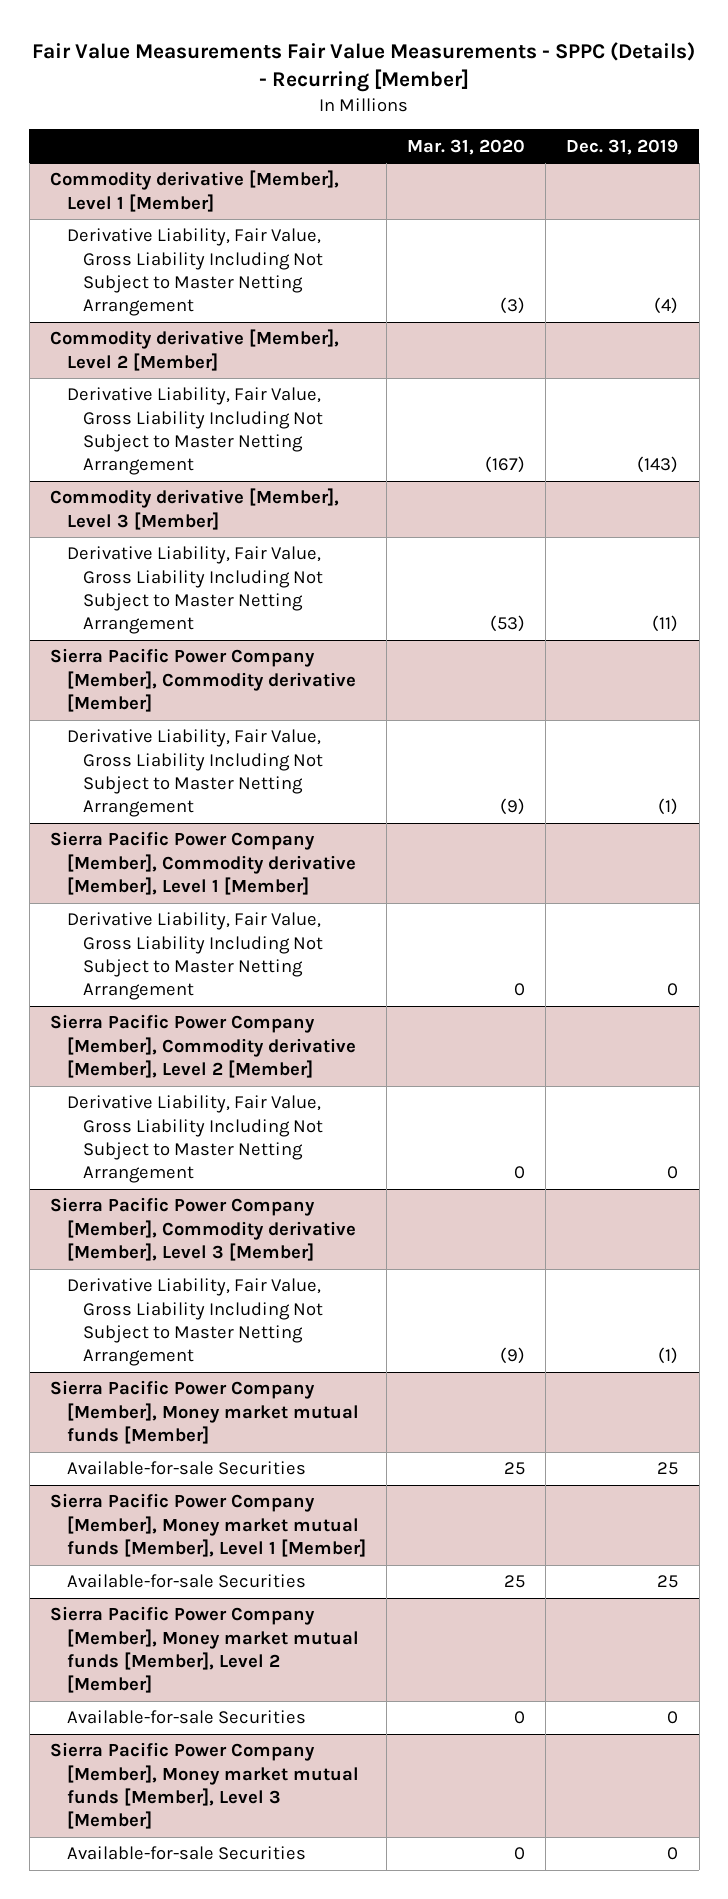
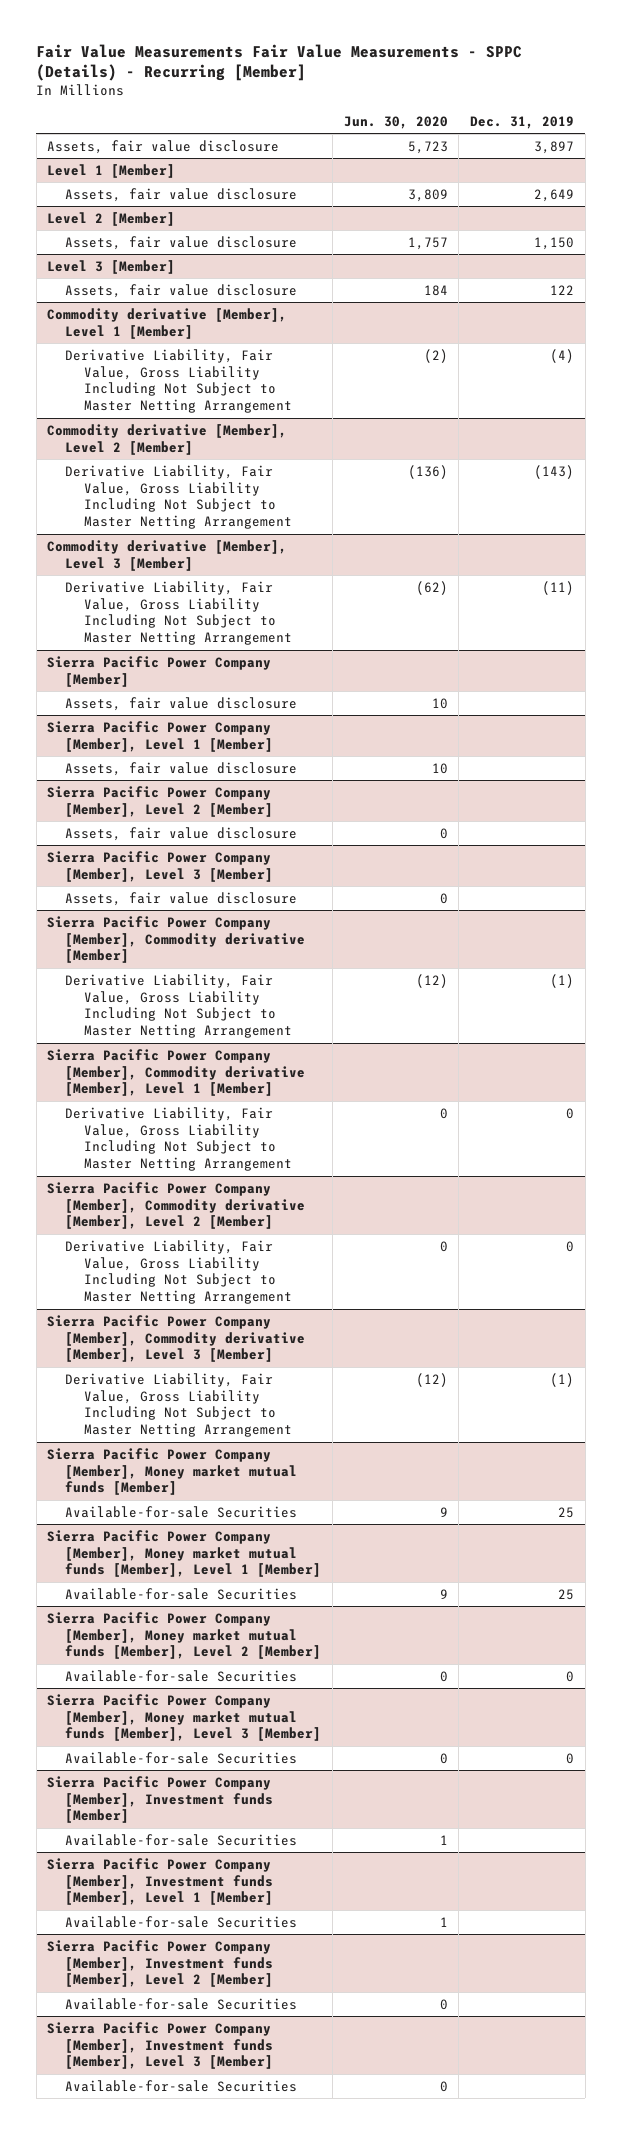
- | Mar. 31, 2020 | Dec. 31, 2019
+ | Jun. 30, 2020 | Dec. 31, 2019
+ Assets, fair value disclosure | 5,723 | 3,897
+ Level 1 [Member]
+ Assets, fair value disclosure | 3,809 | 2,649
+ Level 2 [Member]
+ Assets, fair value disclosure | 1,757 | 1,150
+ Level 3 [Member]
+ Assets, fair value disclosure | 184 | 122
+ Sierra Pacific Power Company [Member]
+ Assets, fair value disclosure | 10 |
+ Sierra Pacific Power Company [Member], Level 1 [Member]
+ Assets, fair value disclosure | 10 |
+ Sierra Pacific Power Company [Member], Level 2 [Member]
+ Assets, fair value disclosure | 0 |
+ Sierra Pacific Power Company [Member], Level 3 [Member]
+ Assets, fair value disclosure | 0 |
+ Sierra Pacific Power Company [Member], Investment funds [Member]
+ Available-for-sale Securities | 1 |
+ Sierra Pacific Power Company [Member], Investment funds [Member], Level 1 [Member]
+ Available-for-sale Securities | 1 |
+ Sierra Pacific Power Company [Member], Investment funds [Member], Level 2 [Member]
+ Available-for-sale Securities | 0 |
+ Sierra Pacific Power Company [Member], Investment funds [Member], Level 3 [Member]
+ Available-for-sale Securities | 0 |

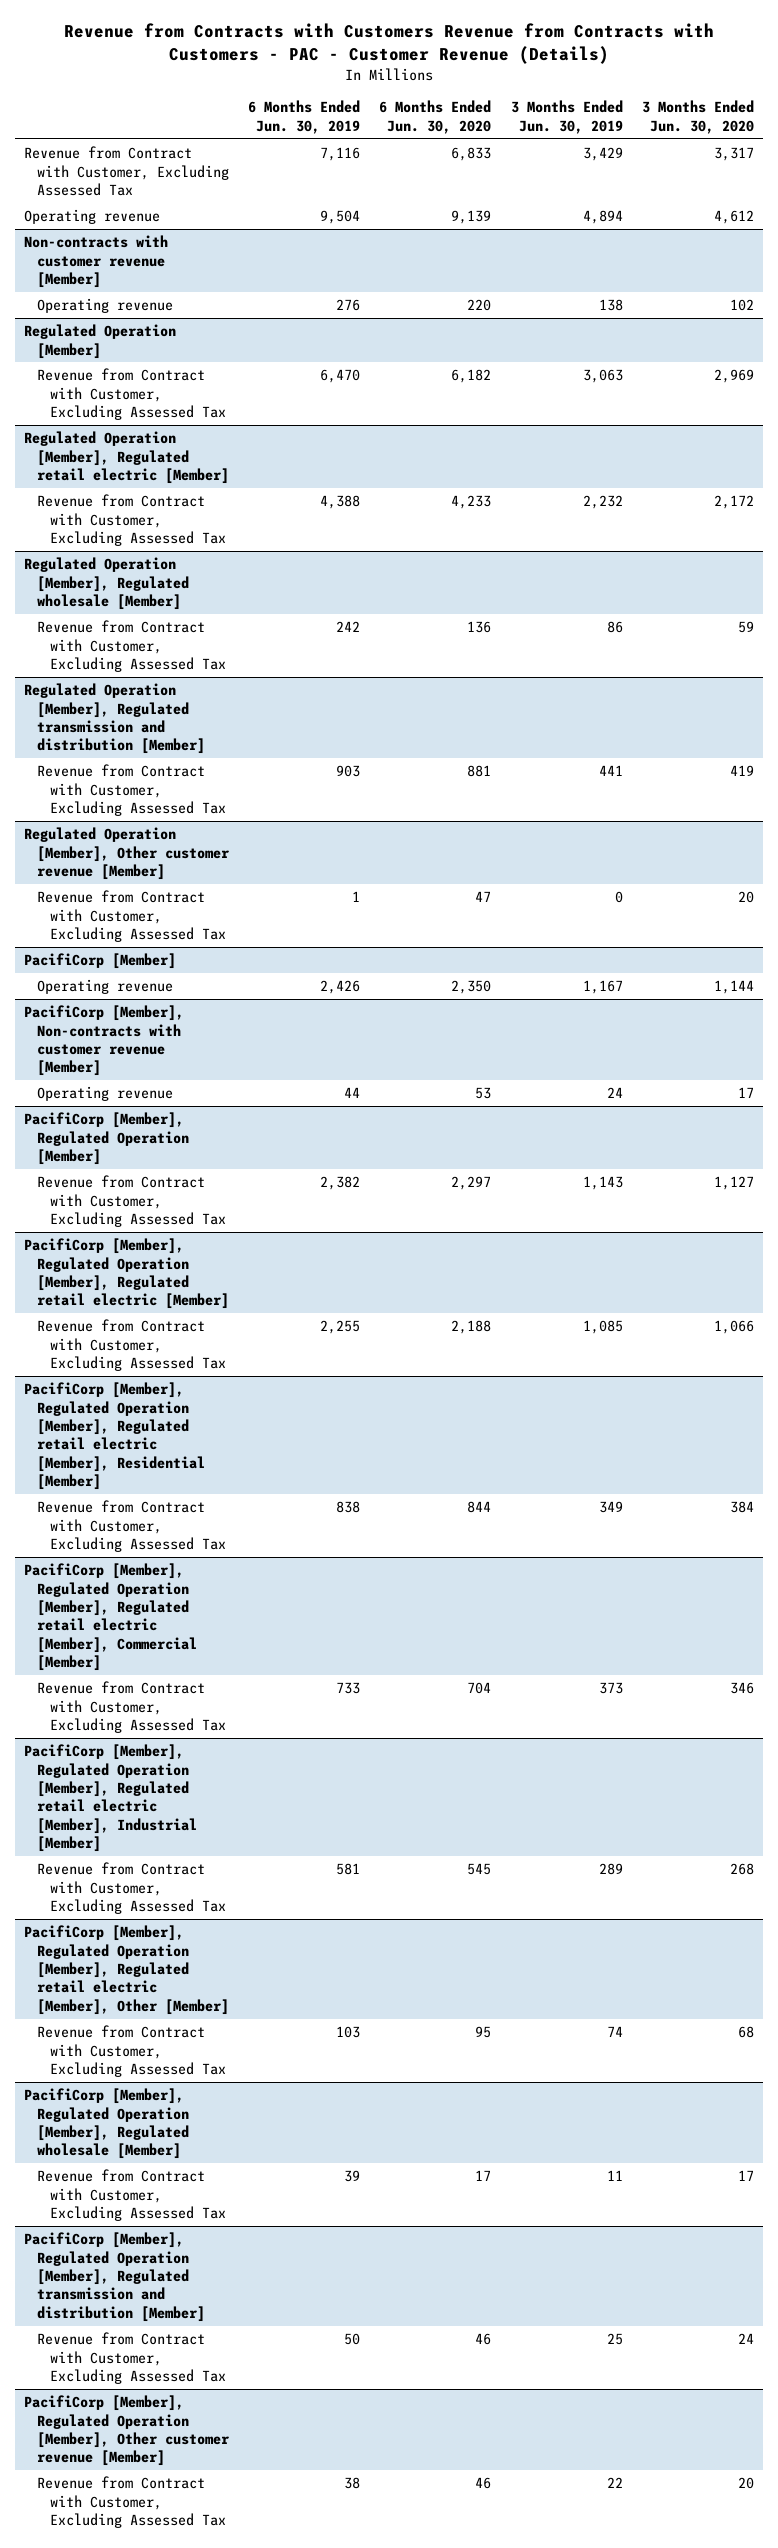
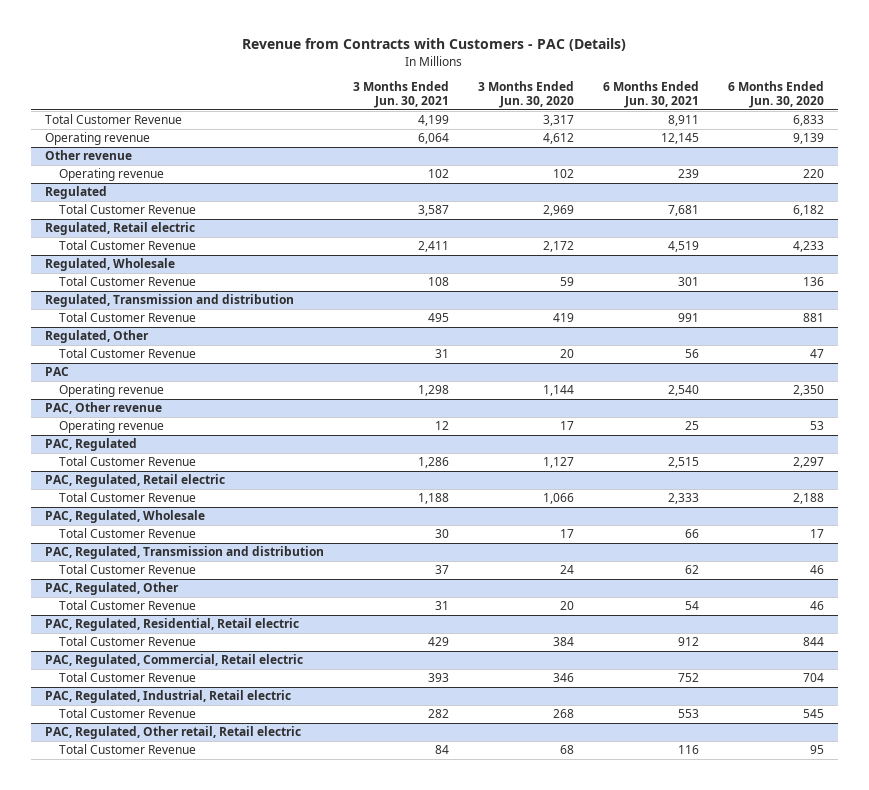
- Revenue from Contracts with Customers Revenue from Contracts with Customers - PAC - Customer Revenue (Details)
+ Revenue from Contracts with Customers - PAC (Details)
- | 6 Months Ended Jun. 30, 2019 | 6 Months Ended Jun. 30, 2020 | 3 Months Ended Jun. 30, 2019 | 3 Months Ended Jun. 30, 2020
+ | 3 Months Ended Jun. 30, 2021 | 3 Months Ended Jun. 30, 2020 | 6 Months Ended Jun. 30, 2021 | 6 Months Ended Jun. 30, 2020
- Revenue from Contract with Customer, Excluding Assessed Tax | 7,116 | 6,833 | 3,429 | 3,317
+ Total Customer Revenue | 4,199 | 3,317 | 8,911 | 6,833
- Non-contracts with customer revenue [Member]
+ Other revenue
- Regulated Operation [Member]
- Revenue from Contract with Customer, Excluding Assessed Tax | 6,470 | 6,182 | 3,063 | 2,969
- Regulated Operation [Member], Regulated retail electric [Member]
- Revenue from Contract with Customer, Excluding Assessed Tax | 4,388 | 4,233 | 2,232 | 2,172
- Regulated Operation [Member], Regulated wholesale [Member]
- Revenue from Contract with Customer, Excluding Assessed Tax | 242 | 136 | 86 | 59
- Regulated Operation [Member], Regulated transmission and distribution [Member]
- Revenue from Contract with Customer, Excluding Assessed Tax | 903 | 881 | 441 | 419
- Regulated Operation [Member], Other customer revenue [Member]
- Revenue from Contract with Customer, Excluding Assessed Tax | 1 | 47 | 0 | 20
- PacifiCorp [Member]
+ Regulated
+ Total Customer Revenue | 3,587 | 2,969 | 7,681 | 6,182
+ Regulated, Retail electric
+ Total Customer Revenue | 2,411 | 2,172 | 4,519 | 4,233
+ Regulated, Wholesale
+ Total Customer Revenue | 108 | 59 | 301 | 136
+ Regulated, Transmission and distribution
+ Total Customer Revenue | 495 | 419 | 991 | 881
+ Regulated, Other
+ Total Customer Revenue | 31 | 20 | 56 | 47
+ PAC
- PacifiCorp [Member], Non-contracts with customer revenue [Member]
+ PAC, Other revenue
- PacifiCorp [Member], Regulated Operation [Member]
- Revenue from Contract with Customer, Excluding Assessed Tax | 2,382 | 2,297 | 1,143 | 1,127
- PacifiCorp [Member], Regulated Operation [Member], Regulated retail electric [Member]
- Revenue from Contract with Customer, Excluding Assessed Tax | 2,255 | 2,188 | 1,085 | 1,066
- PacifiCorp [Member], Regulated Operation [Member], Regulated retail electric [Member], Residential [Member]
- Revenue from Contract with Customer, Excluding Assessed Tax | 838 | 844 | 349 | 384
- PacifiCorp [Member], Regulated Operation [Member], Regulated retail electric [Member], Commercial [Member]
- Revenue from Contract with Customer, Excluding Assessed Tax | 733 | 704 | 373 | 346
- PacifiCorp [Member], Regulated Operation [Member], Regulated retail electric [Member], Industrial [Member]
- Revenue from Contract with Customer, Excluding Assessed Tax | 581 | 545 | 289 | 268
- PacifiCorp [Member], Regulated Operation [Member], Regulated retail electric [Member], Other [Member]
- Revenue from Contract with Customer, Excluding Assessed Tax | 103 | 95 | 74 | 68
- PacifiCorp [Member], Regulated Operation [Member], Regulated wholesale [Member]
- Revenue from Contract with Customer, Excluding Assessed Tax | 39 | 17 | 11 | 17
- PacifiCorp [Member], Regulated Operation [Member], Regulated transmission and distribution [Member]
- Revenue from Contract with Customer, Excluding Assessed Tax | 50 | 46 | 25 | 24
- PacifiCorp [Member], Regulated Operation [Member], Other customer revenue [Member]
- Revenue from Contract with Customer, Excluding Assessed Tax | 38 | 46 | 22 | 20
+ PAC, Regulated
+ Total Customer Revenue | 1,286 | 1,127 | 2,515 | 2,297
+ PAC, Regulated, Retail electric
+ Total Customer Revenue | 1,188 | 1,066 | 2,333 | 2,188
+ PAC, Regulated, Wholesale
+ Total Customer Revenue | 30 | 17 | 66 | 17
+ PAC, Regulated, Transmission and distribution
+ Total Customer Revenue | 37 | 24 | 62 | 46
+ PAC, Regulated, Other
+ Total Customer Revenue | 31 | 20 | 54 | 46
+ PAC, Regulated, Residential, Retail electric
+ Total Customer Revenue | 429 | 384 | 912 | 844
+ PAC, Regulated, Commercial, Retail electric
+ Total Customer Revenue | 393 | 346 | 752 | 704
+ PAC, Regulated, Industrial, Retail electric
+ Total Customer Revenue | 282 | 268 | 553 | 545
+ PAC, Regulated, Other retail, Retail electric
+ Total Customer Revenue | 84 | 68 | 116 | 95

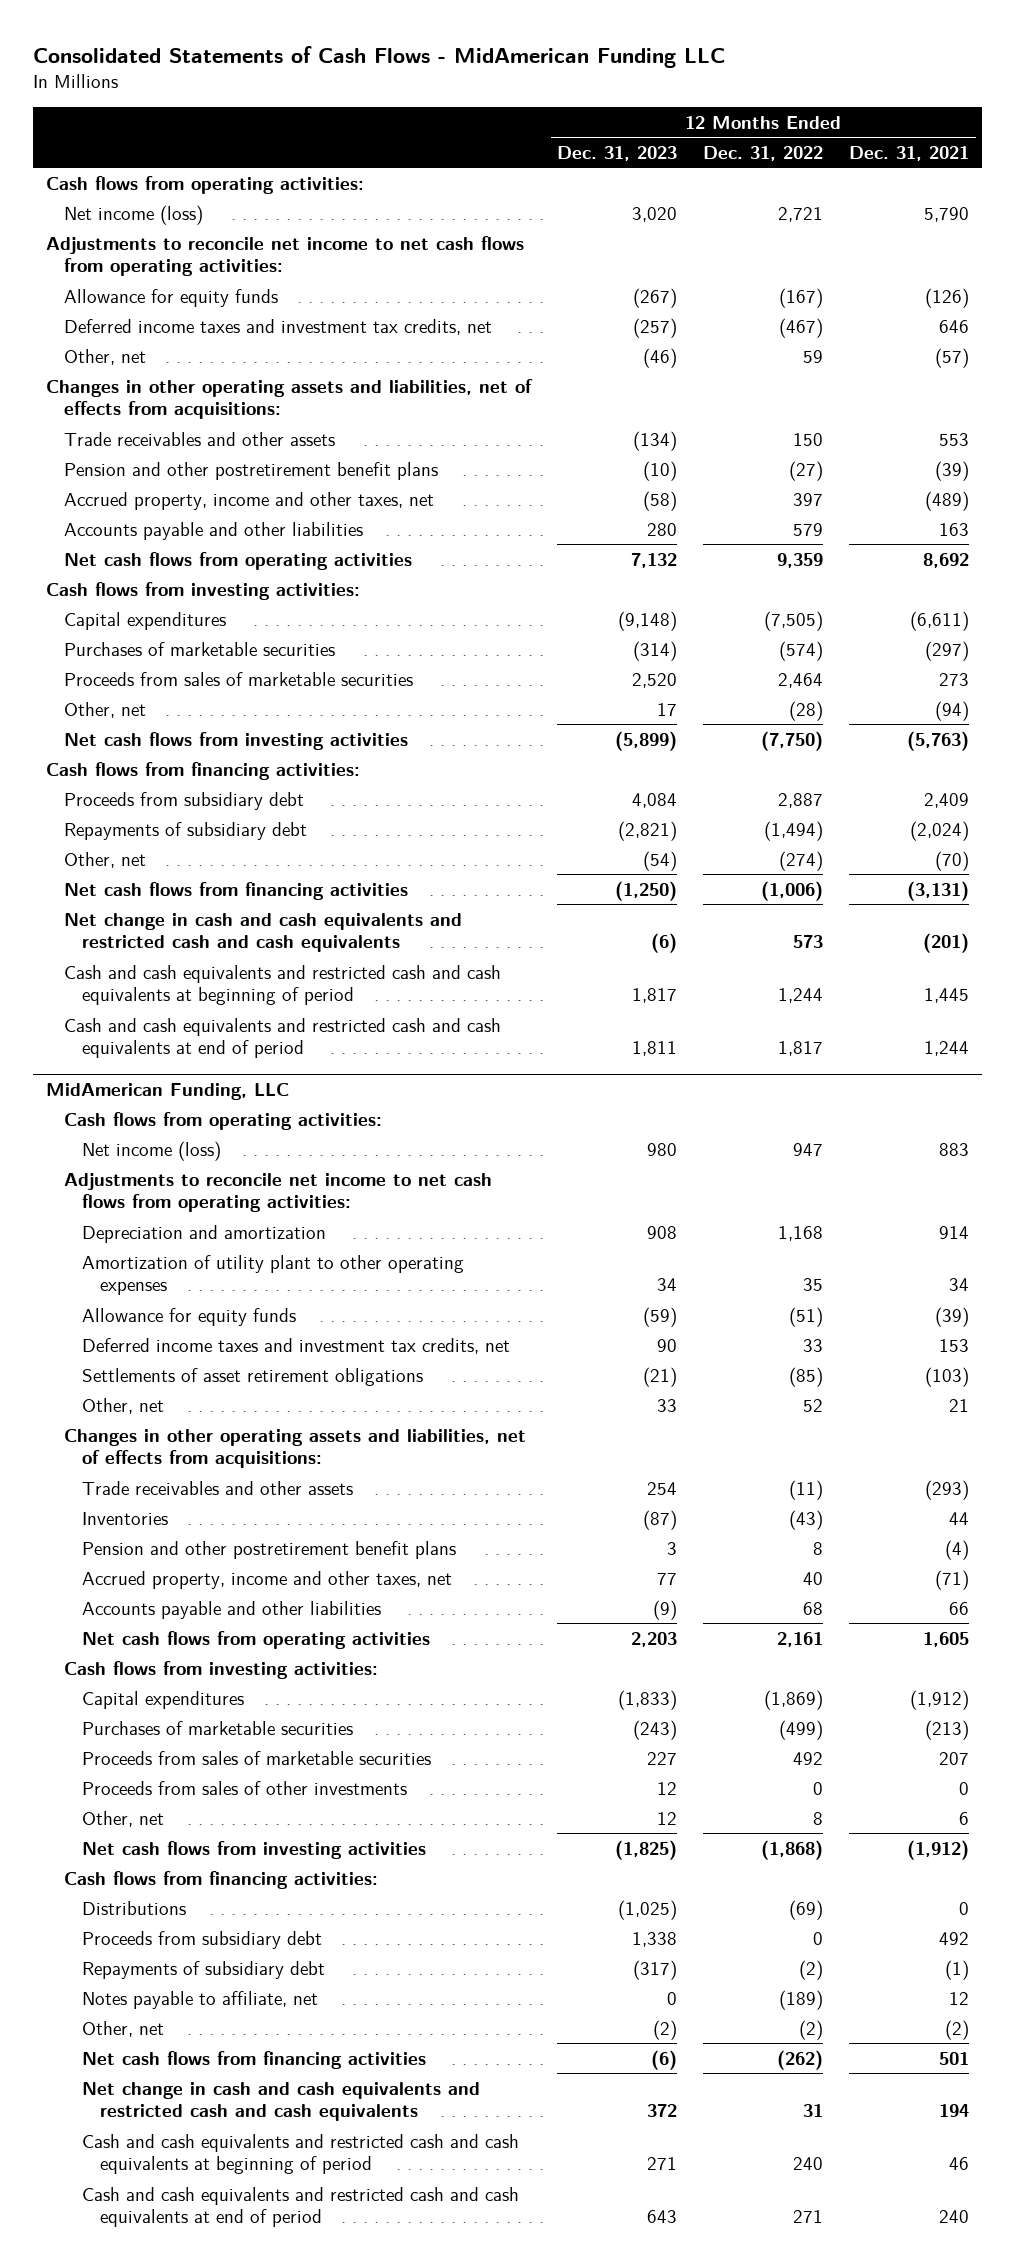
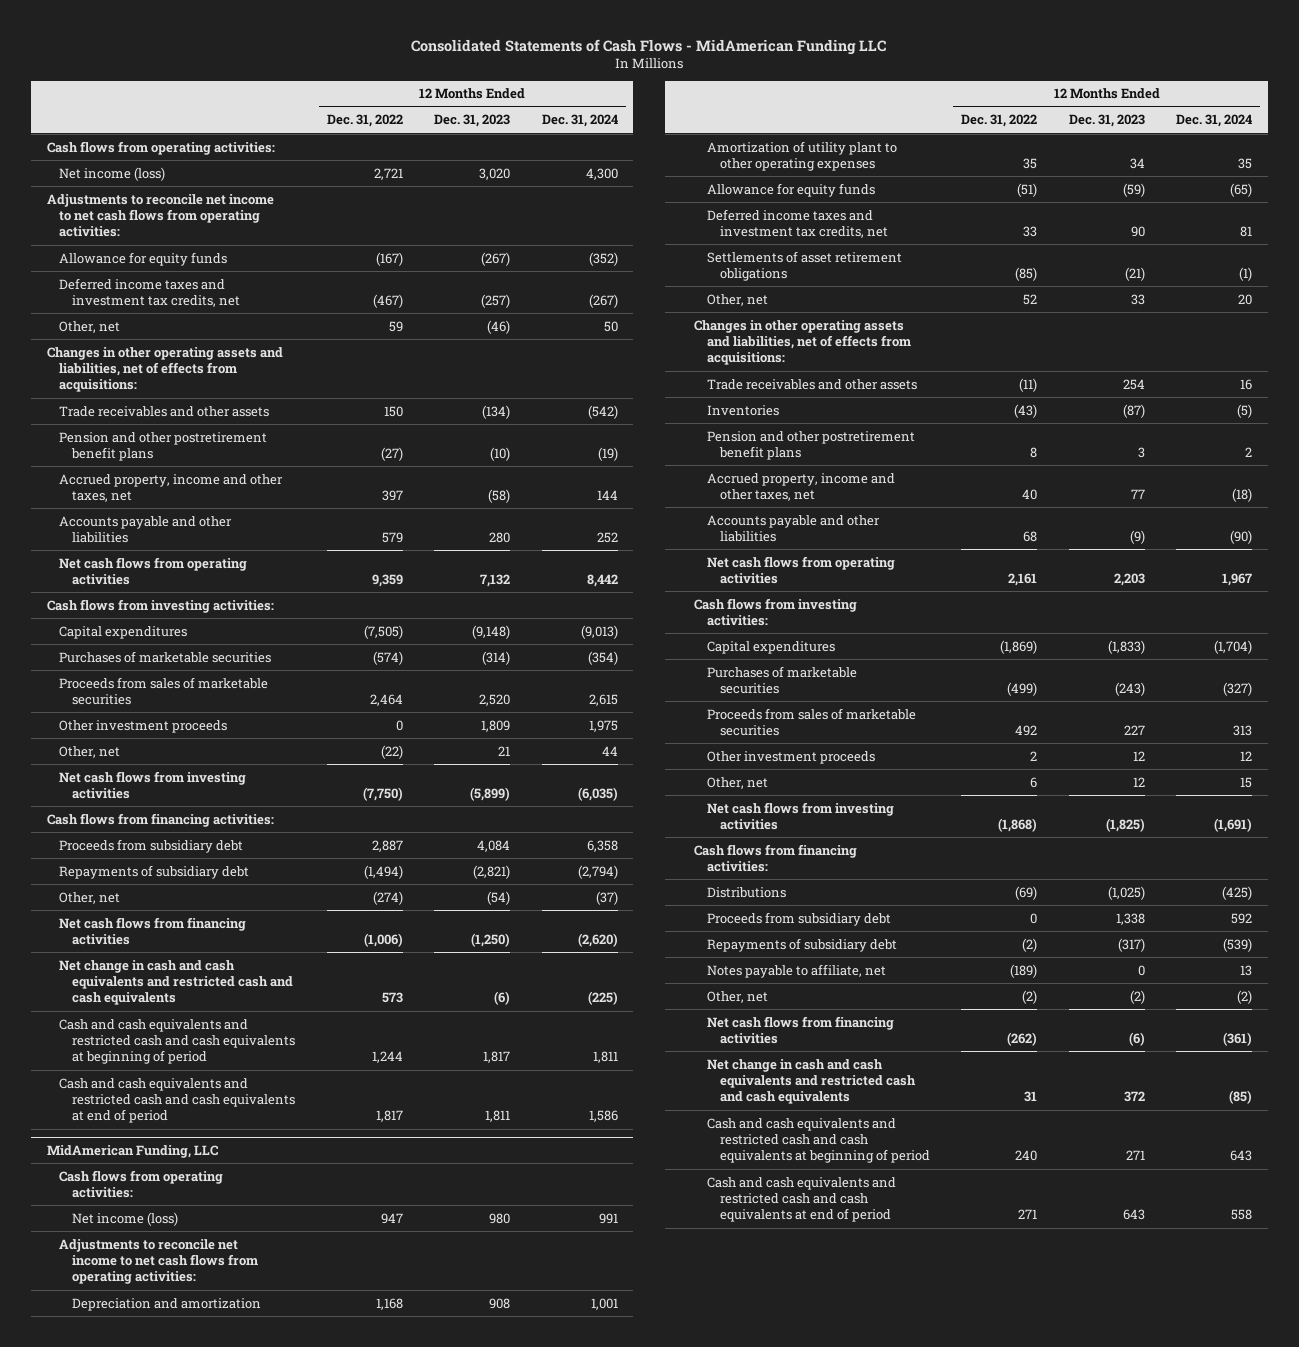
- | 12 Months Ended Dec. 31, 2023 | 12 Months Ended Dec. 31, 2022 | 12 Months Ended Dec. 31, 2021
+ | 12 Months Ended Dec. 31, 2022 | 12 Months Ended Dec. 31, 2023 | 12 Months Ended Dec. 31, 2024
- Other, net | 17 | (28) | (94)
+ Other investment proceeds | 0 | 1,809 | 1,975
+ Other, net | (22) | 21 | 44
@ MidAmerican Funding, LLC
- Proceeds from sales of other investments | 12 | 0 | 0
- Other, net | 12 | 8 | 6
+ Other investment proceeds | 2 | 12 | 12
+ Other, net | 6 | 12 | 15

